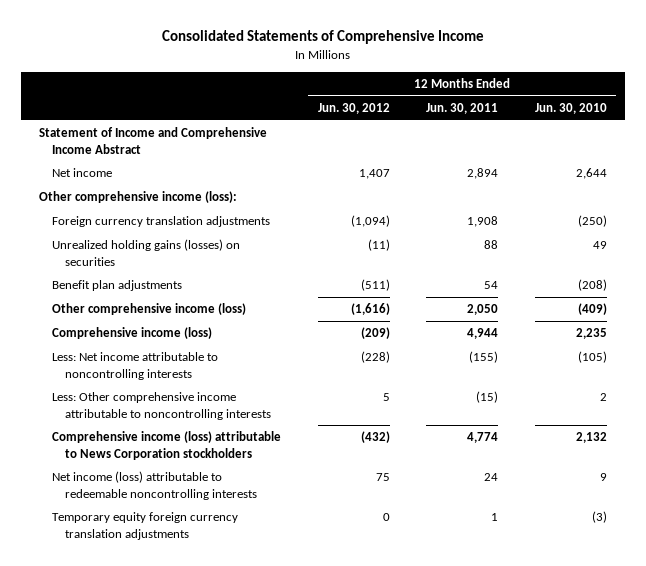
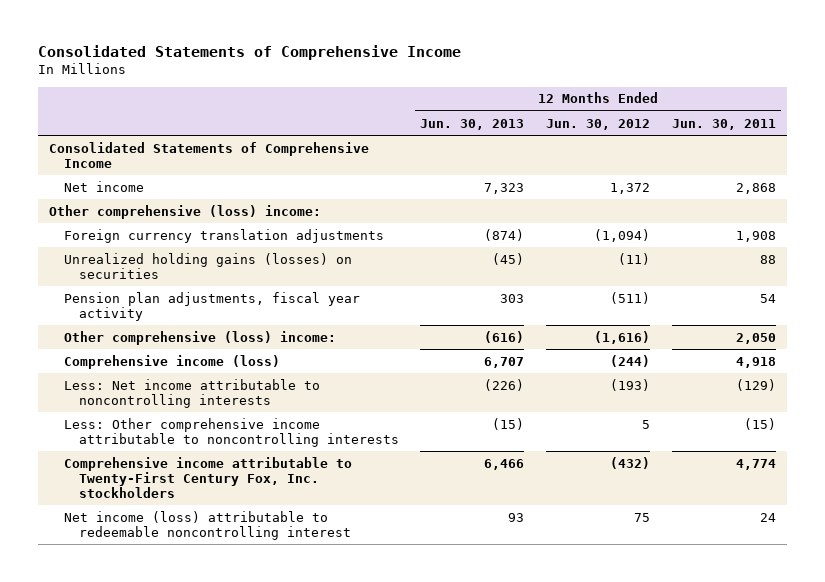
- | 12 Months Ended Jun. 30, 2012 | 12 Months Ended Jun. 30, 2011 | 12 Months Ended Jun. 30, 2010
+ | 12 Months Ended Jun. 30, 2013 | 12 Months Ended Jun. 30, 2012 | 12 Months Ended Jun. 30, 2011
- Statement of Income and Comprehensive Income Abstract
- Net income | 1,407 | 2,894 | 2,644
- Other comprehensive income (loss):
+ Consolidated Statements of Comprehensive Income
+ Net income | 7,323 | 1,372 | 2,868
+ Other comprehensive (loss) income:
- Benefit plan adjustments | (511) | 54 | (208)
- Other comprehensive income (loss) | (1,616) | 2,050 | (409)
- Comprehensive income (loss) | (209) | 4,944 | 2,235
- Less: Net income attributable to noncontrolling interests | (228) | (155) | (105)
+ Pension plan adjustments, fiscal year activity | 303 | (511) | 54
+ Other comprehensive (loss) income: | (616) | (1,616) | 2,050
+ Comprehensive income (loss) | 6,707 | (244) | 4,918
+ Less: Net income attributable to noncontrolling interests | (226) | (193) | (129)
- Comprehensive income (loss) attributable to News Corporation stockholders | (432) | 4,774 | 2,132
- Net income (loss) attributable to redeemable noncontrolling interests | 75 | 24 | 9
- Temporary equity foreign currency translation adjustments | 0 | 1 | (3)
+ Comprehensive income attributable to Twenty-First Century Fox, Inc. stockholders | 6,466 | (432) | 4,774
+ Net income (loss) attributable to redeemable noncontrolling interest | 93 | 75 | 24

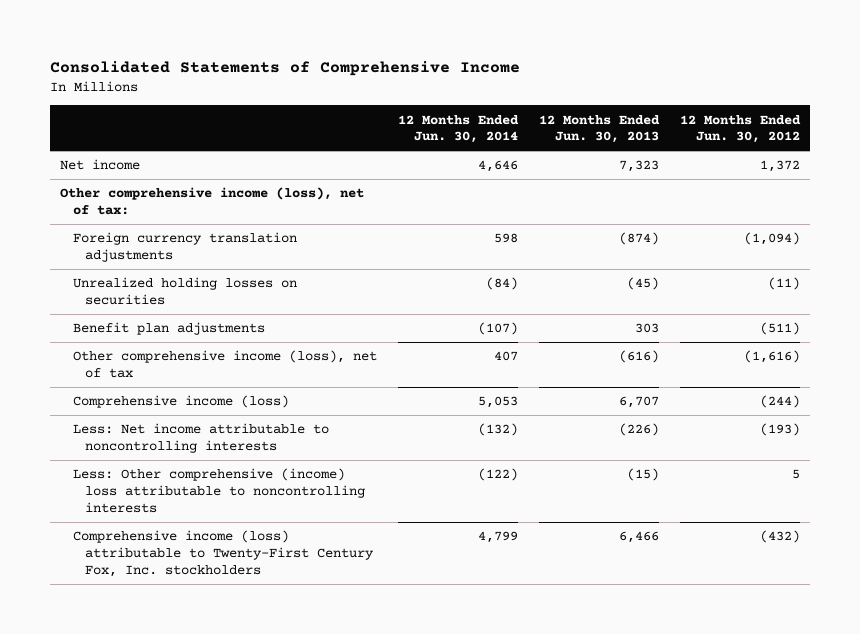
- | 12 Months Ended Jun. 30, 2013 | 12 Months Ended Jun. 30, 2012 | 12 Months Ended Jun. 30, 2011
+ | 12 Months Ended Jun. 30, 2014 | 12 Months Ended Jun. 30, 2013 | 12 Months Ended Jun. 30, 2012
- Consolidated Statements of Comprehensive Income
- Other comprehensive (loss) income:
+ Other comprehensive income (loss), net of tax:
- Unrealized holding gains (losses) on securities | (45) | (11) | 88
- Pension plan adjustments, fiscal year activity | 303 | (511) | 54
- Other comprehensive (loss) income: | (616) | (1,616) | 2,050
+ Unrealized holding losses on securities | (84) | (45) | (11)
+ Benefit plan adjustments | (107) | 303 | (511)
+ Other comprehensive income (loss), net of tax | 407 | (616) | (1,616)
- Less: Other comprehensive income attributable to noncontrolling interests | (15) | 5 | (15)
- Comprehensive income attributable to Twenty-First Century Fox, Inc. stockholders | 6,466 | (432) | 4,774
- Net income (loss) attributable to redeemable noncontrolling interest | 93 | 75 | 24
+ Less: Other comprehensive (income) loss attributable to noncontrolling interests | (122) | (15) | 5
+ Comprehensive income (loss) attributable to Twenty-First Century Fox, Inc. stockholders | 4,799 | 6,466 | (432)

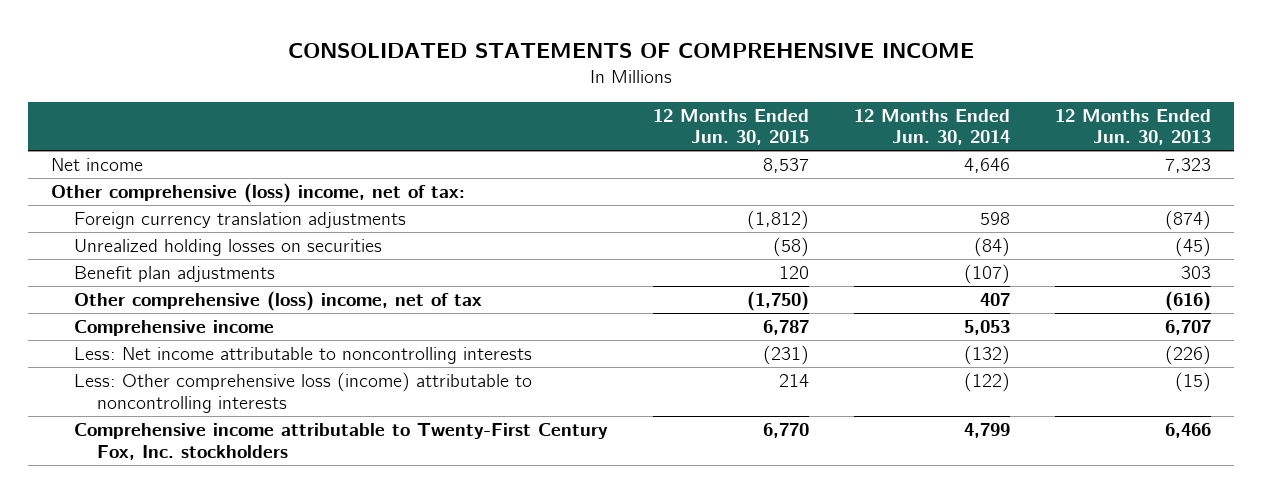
- Consolidated Statements of Comprehensive Income
+ CONSOLIDATED STATEMENTS OF COMPREHENSIVE INCOME
- | 12 Months Ended Jun. 30, 2014 | 12 Months Ended Jun. 30, 2013 | 12 Months Ended Jun. 30, 2012
+ | 12 Months Ended Jun. 30, 2015 | 12 Months Ended Jun. 30, 2014 | 12 Months Ended Jun. 30, 2013
- Other comprehensive income (loss), net of tax:
+ Other comprehensive (loss) income, net of tax:
- Other comprehensive income (loss), net of tax | 407 | (616) | (1,616)
- Comprehensive income (loss) | 5,053 | 6,707 | (244)
+ Other comprehensive (loss) income, net of tax | (1,750) | 407 | (616)
+ Comprehensive income | 6,787 | 5,053 | 6,707
- Less: Other comprehensive (income) loss attributable to noncontrolling interests | (122) | (15) | 5
- Comprehensive income (loss) attributable to Twenty-First Century Fox, Inc. stockholders | 4,799 | 6,466 | (432)
+ Less: Other comprehensive loss (income) attributable to noncontrolling interests | 214 | (122) | (15)
+ Comprehensive income attributable to Twenty-First Century Fox, Inc. stockholders | 6,770 | 4,799 | 6,466

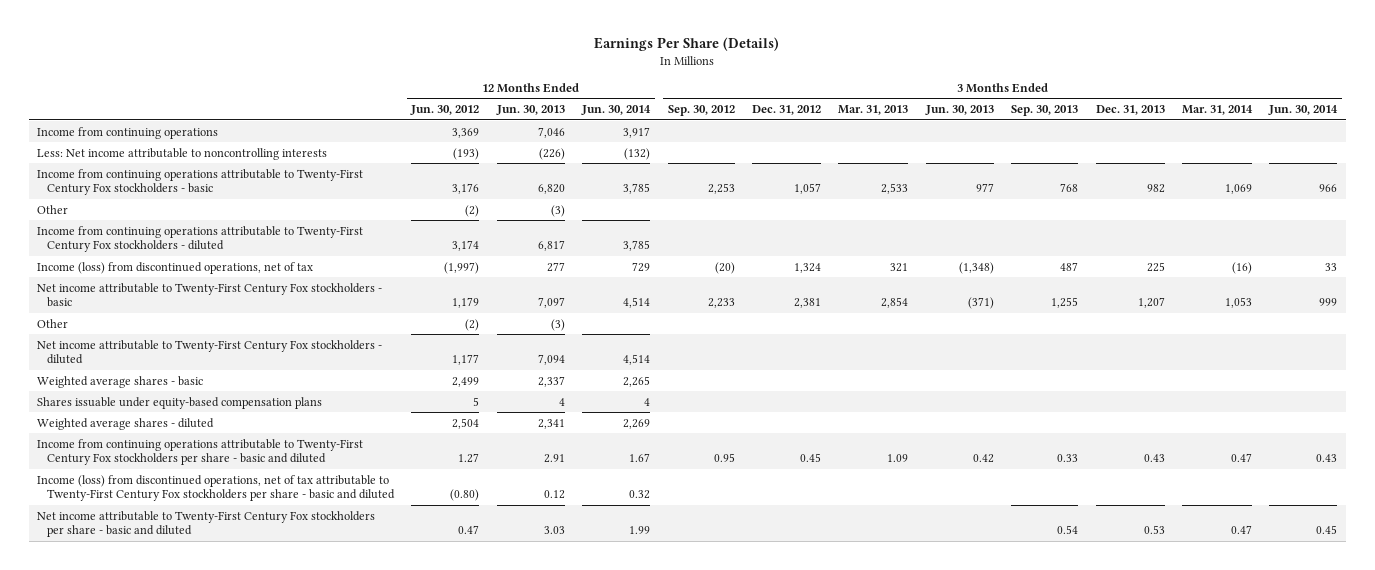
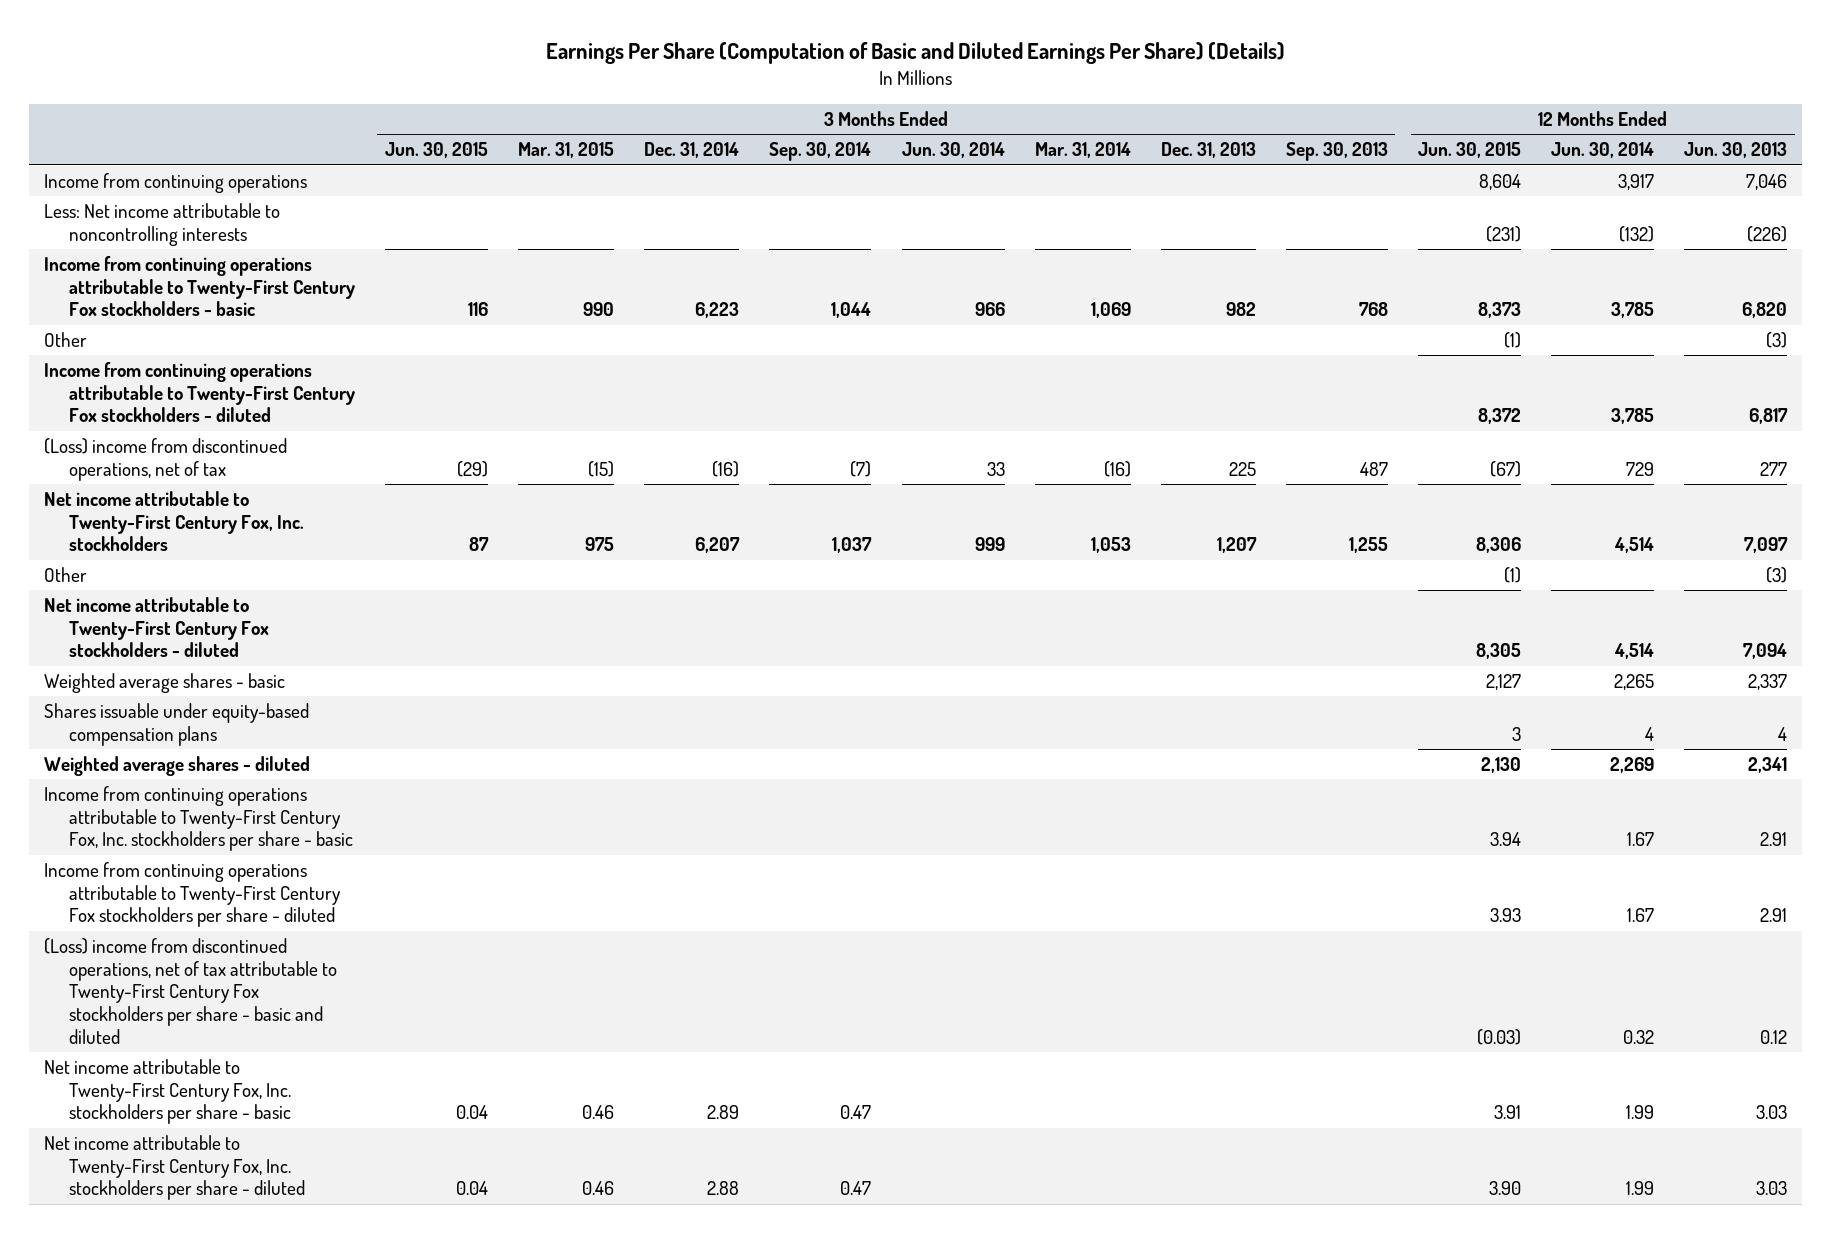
- Earnings Per Share (Details)
+ Earnings Per Share (Computation of Basic and Diluted Earnings Per Share) (Details)
- | 12 Months Ended Jun. 30, 2012 | 12 Months Ended Jun. 30, 2013 | 12 Months Ended Jun. 30, 2014 | 3 Months Ended Sep. 30, 2012 | 3 Months Ended Dec. 31, 2012 | 3 Months Ended Mar. 31, 2013 | 3 Months Ended Jun. 30, 2013 | 3 Months Ended Sep. 30, 2013 | 3 Months Ended Dec. 31, 2013 | 3 Months Ended Mar. 31, 2014 | 3 Months Ended Jun. 30, 2014
+ | 3 Months Ended Jun. 30, 2015 | 3 Months Ended Mar. 31, 2015 | 3 Months Ended Dec. 31, 2014 | 3 Months Ended Sep. 30, 2014 | 3 Months Ended Jun. 30, 2014 | 3 Months Ended Mar. 31, 2014 | 3 Months Ended Dec. 31, 2013 | 3 Months Ended Sep. 30, 2013 | 12 Months Ended Jun. 30, 2015 | 12 Months Ended Jun. 30, 2014 | 12 Months Ended Jun. 30, 2013
- Income (loss) from discontinued operations, net of tax | (1,997) | 277 | 729 | (20) | 1,324 | 321 | (1,348) | 487 | 225 | (16) | 33
- Net income attributable to Twenty-First Century Fox stockholders - basic | 1,179 | 7,097 | 4,514 | 2,233 | 2,381 | 2,854 | (371) | 1,255 | 1,207 | 1,053 | 999
+ (Loss) income from discontinued operations, net of tax | (29) | (15) | (16) | (7) | 33 | (16) | 225 | 487 | (67) | 729 | 277
+ Net income attributable to Twenty-First Century Fox, Inc. stockholders | 87 | 975 | 6,207 | 1,037 | 999 | 1,053 | 1,207 | 1,255 | 8,306 | 4,514 | 7,097
- Income from continuing operations attributable to Twenty-First Century Fox stockholders per share - basic and diluted | 1.27 | 2.91 | 1.67 | 0.95 | 0.45 | 1.09 | 0.42 | 0.33 | 0.43 | 0.47 | 0.43
- Income (loss) from discontinued operations, net of tax attributable to Twenty-First Century Fox stockholders per share - basic and diluted | (0.80) | 0.12 | 0.32 | | | | | | | |
- Net income attributable to Twenty-First Century Fox stockholders per share - basic and diluted | 0.47 | 3.03 | 1.99 | | | | | 0.54 | 0.53 | 0.47 | 0.45
+ Income from continuing operations attributable to Twenty-First Century Fox, Inc. stockholders per share - basic | | | | | | | | | 3.94 | 1.67 | 2.91
+ Income from continuing operations attributable to Twenty-First Century Fox stockholders per share - diluted | | | | | | | | | 3.93 | 1.67 | 2.91
+ (Loss) income from discontinued operations, net of tax attributable to Twenty-First Century Fox stockholders per share - basic and diluted | | | | | | | | | (0.03) | 0.32 | 0.12
+ Net income attributable to Twenty-First Century Fox, Inc. stockholders per share - basic | 0.04 | 0.46 | 2.89 | 0.47 | | | | | 3.91 | 1.99 | 3.03
+ Net income attributable to Twenty-First Century Fox, Inc. stockholders per share - diluted | 0.04 | 0.46 | 2.88 | 0.47 | | | | | 3.90 | 1.99 | 3.03

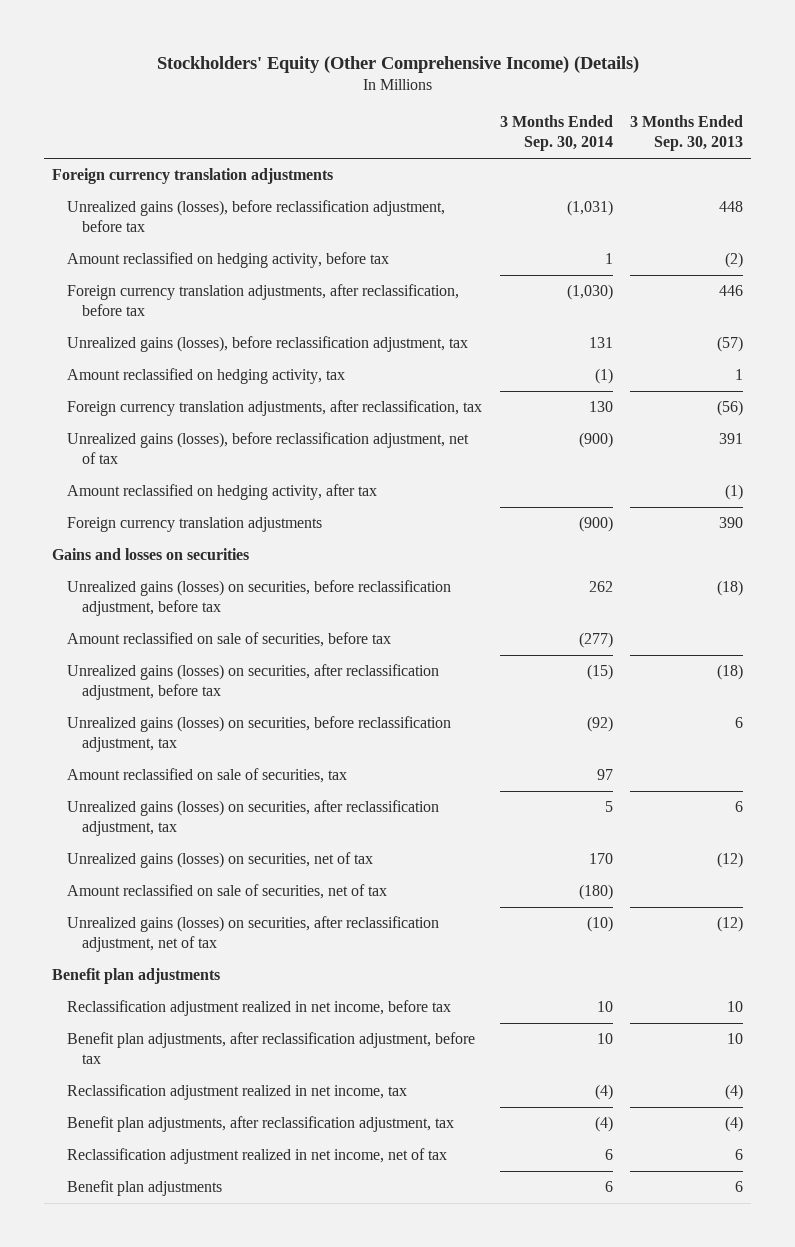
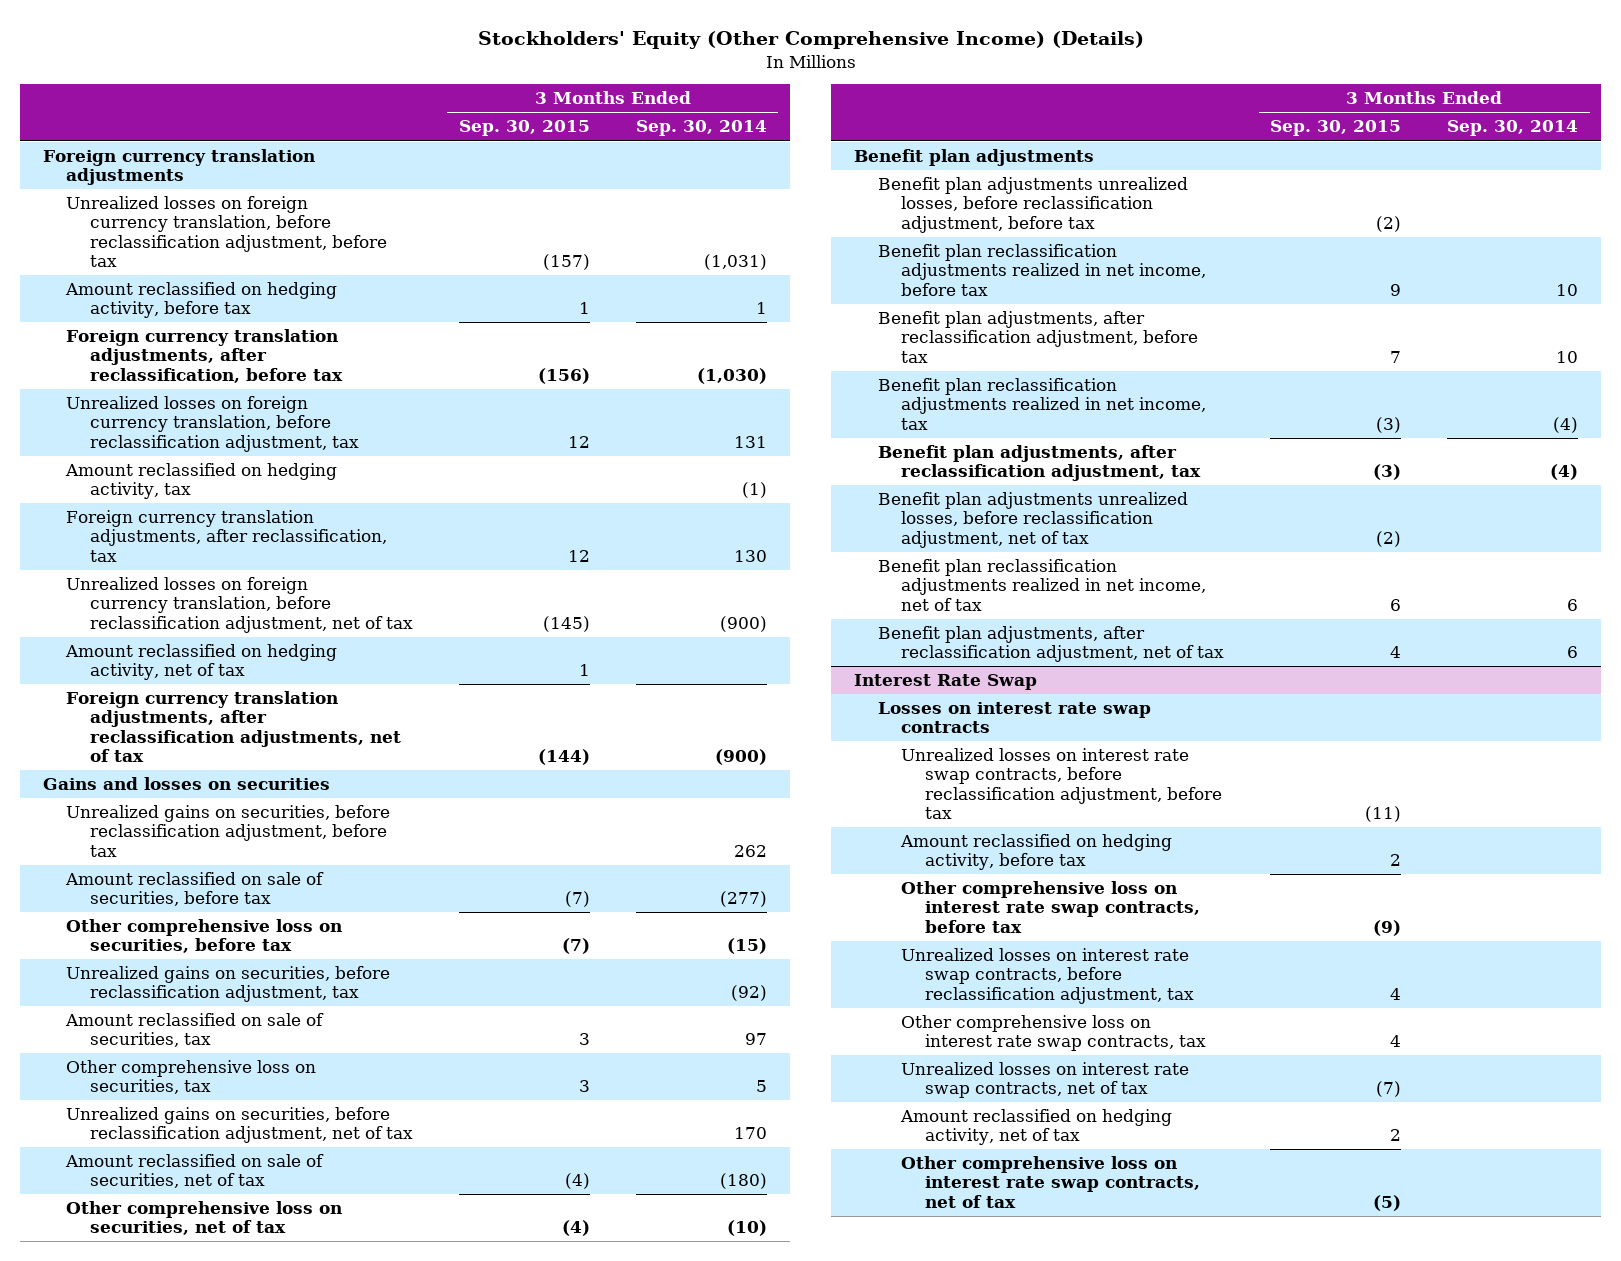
- | 3 Months Ended Sep. 30, 2014 | 3 Months Ended Sep. 30, 2013
+ | 3 Months Ended Sep. 30, 2015 | 3 Months Ended Sep. 30, 2014
- Unrealized gains (losses), before reclassification adjustment, before tax | (1,031) | 448
+ Unrealized losses on foreign currency translation, before reclassification adjustment, before tax | (157) | (1,031)
- Unrealized gains (losses), before reclassification adjustment, tax | 131 | (57)
+ Unrealized losses on foreign currency translation, before reclassification adjustment, tax | 12 | 131
- Unrealized gains (losses), before reclassification adjustment, net of tax | (900) | 391
- Amount reclassified on hedging activity, after tax | | (1)
- Foreign currency translation adjustments | (900) | 390
+ Unrealized losses on foreign currency translation, before reclassification adjustment, net of tax | (145) | (900)
+ Amount reclassified on hedging activity, net of tax | 1 |
+ Foreign currency translation adjustments, after reclassification adjustments, net of tax | (144) | (900)
- Unrealized gains (losses) on securities, before reclassification adjustment, before tax | 262 | (18)
+ Unrealized gains on securities, before reclassification adjustment, before tax | | 262
- Unrealized gains (losses) on securities, after reclassification adjustment, before tax | (15) | (18)
- Unrealized gains (losses) on securities, before reclassification adjustment, tax | (92) | 6
+ Other comprehensive loss on securities, before tax | (7) | (15)
+ Unrealized gains on securities, before reclassification adjustment, tax | | (92)
- Unrealized gains (losses) on securities, after reclassification adjustment, tax | 5 | 6
- Unrealized gains (losses) on securities, net of tax | 170 | (12)
+ Other comprehensive loss on securities, tax | 3 | 5
+ Unrealized gains on securities, before reclassification adjustment, net of tax | | 170
- Unrealized gains (losses) on securities, after reclassification adjustment, net of tax | (10) | (12)
+ Other comprehensive loss on securities, net of tax | (4) | (10)
- Reclassification adjustment realized in net income, before tax | 10 | 10
+ Benefit plan adjustments unrealized losses, before reclassification adjustment, before tax | (2) |
+ Benefit plan reclassification adjustments realized in net income, before tax | 9 | 10
- Reclassification adjustment realized in net income, tax | (4) | (4)
+ Benefit plan reclassification adjustments realized in net income, tax | (3) | (4)
- Reclassification adjustment realized in net income, net of tax | 6 | 6
- Benefit plan adjustments | 6 | 6
+ Benefit plan adjustments unrealized losses, before reclassification adjustment, net of tax | (2) |
+ Benefit plan reclassification adjustments realized in net income, net of tax | 6 | 6
+ Benefit plan adjustments, after reclassification adjustment, net of tax | 4 | 6
+ Interest Rate Swap
+ Losses on interest rate swap contracts
+ Unrealized losses on interest rate swap contracts, before reclassification adjustment, before tax | (11) |
+ Amount reclassified on hedging activity, before tax | 2 |
+ Other comprehensive loss on interest rate swap contracts, before tax | (9) |
+ Unrealized losses on interest rate swap contracts, before reclassification adjustment, tax | 4 |
+ Other comprehensive loss on interest rate swap contracts, tax | 4 |
+ Unrealized losses on interest rate swap contracts, net of tax | (7) |
+ Amount reclassified on hedging activity, net of tax | 2 |
+ Other comprehensive loss on interest rate swap contracts, net of tax | (5) |

